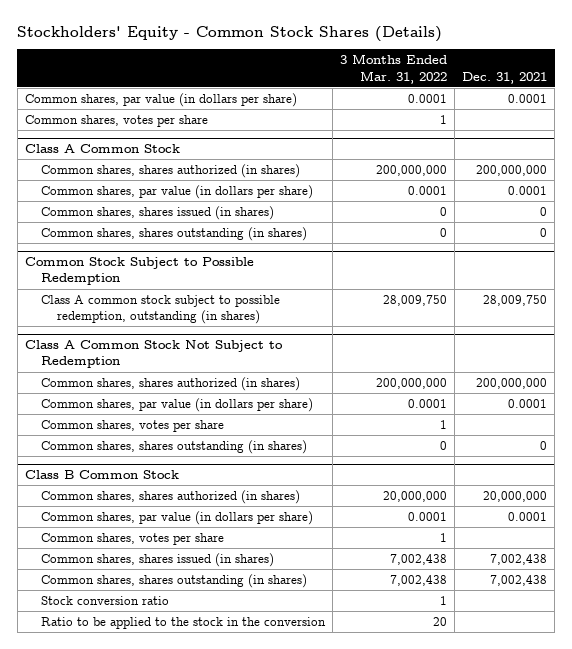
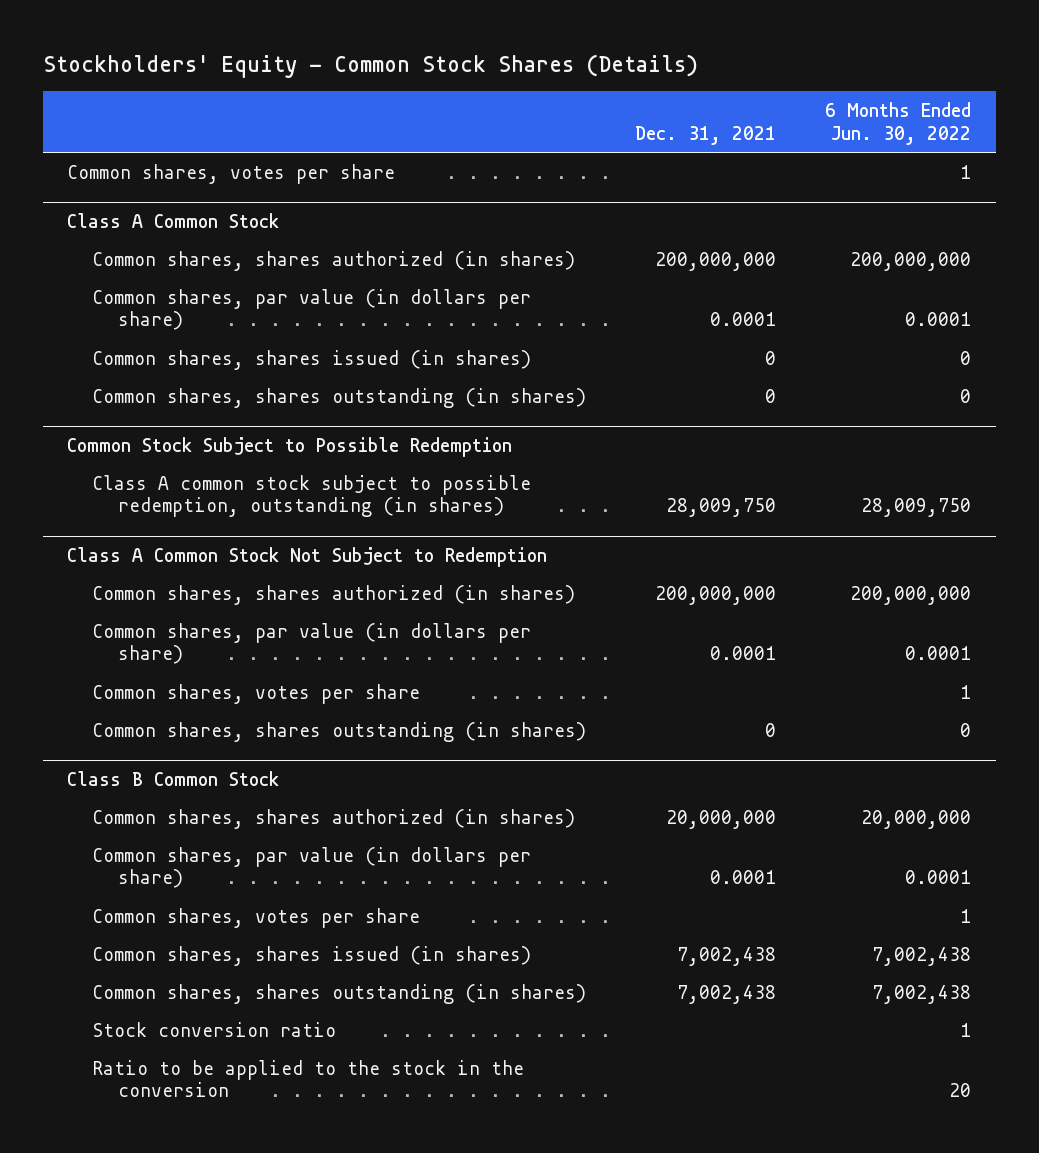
- | 3 Months Ended Mar. 31, 2022 | Dec. 31, 2021
+ | Dec. 31, 2021 | 6 Months Ended Jun. 30, 2022
- Common shares, par value (in dollars per share) | 0.0001 | 0.0001

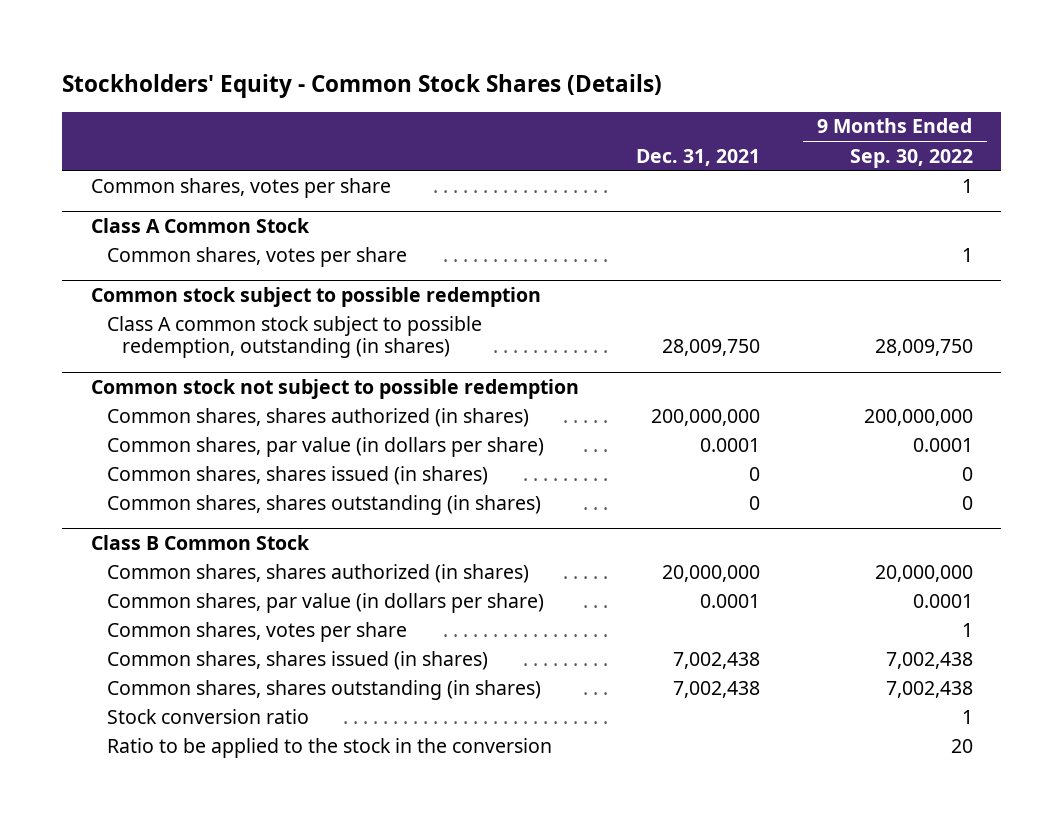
- | Dec. 31, 2021 | 6 Months Ended Jun. 30, 2022
+ | Dec. 31, 2021 | 9 Months Ended Sep. 30, 2022
@ Class A Common Stock
- Common shares, shares authorized (in shares) | 200,000,000 | 200,000,000
- Common shares, par value (in dollars per share) | 0.0001 | 0.0001
- Common shares, shares issued (in shares) | 0 | 0
- Common shares, shares outstanding (in shares) | 0 | 0
- Common Stock Subject to Possible Redemption
@ Class A Common Stock
+ Common shares, votes per share | | 1
+ Common stock subject to possible redemption
- Class A Common Stock Not Subject to Redemption
+ Common stock not subject to possible redemption
- Common shares, votes per share | | 1
+ Common shares, shares issued (in shares) | 0 | 0

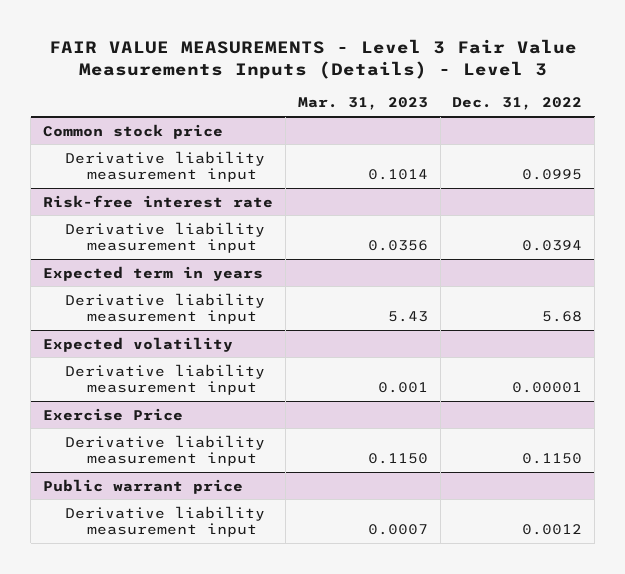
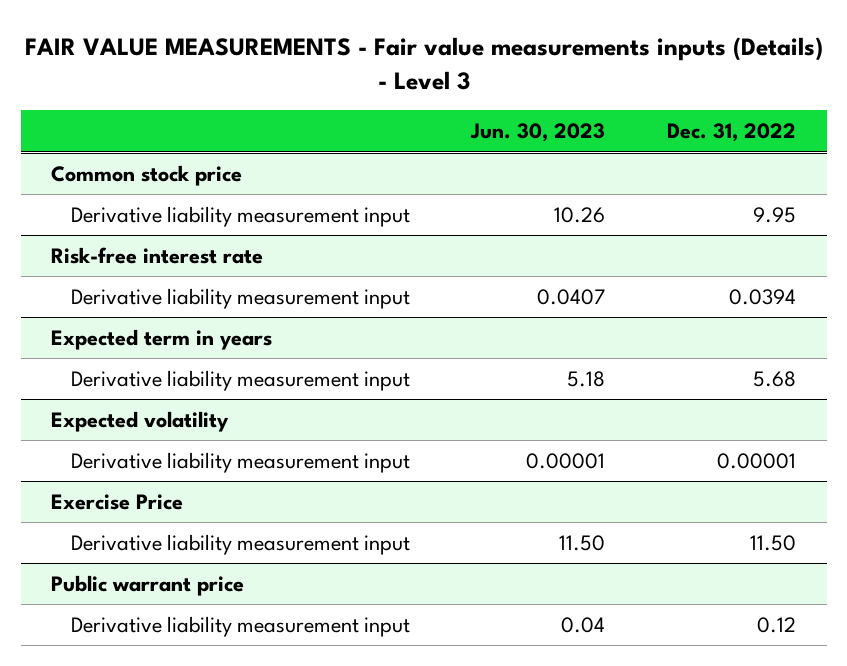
- FAIR VALUE MEASUREMENTS - Level 3 Fair Value Measurements Inputs (Details) - Level 3
+ FAIR VALUE MEASUREMENTS - Fair value measurements inputs (Details) - Level 3
- | Mar. 31, 2023 | Dec. 31, 2022
+ | Jun. 30, 2023 | Dec. 31, 2022
@ Common stock price
- Derivative liability measurement input | 0.1014 | 0.0995
+ Derivative liability measurement input | 10.26 | 9.95
@ Exercise Price
- Derivative liability measurement input | 0.1150 | 0.1150
+ Derivative liability measurement input | 11.50 | 11.50
@ Public warrant price
- Derivative liability measurement input | 0.0007 | 0.0012
+ Derivative liability measurement input | 0.04 | 0.12

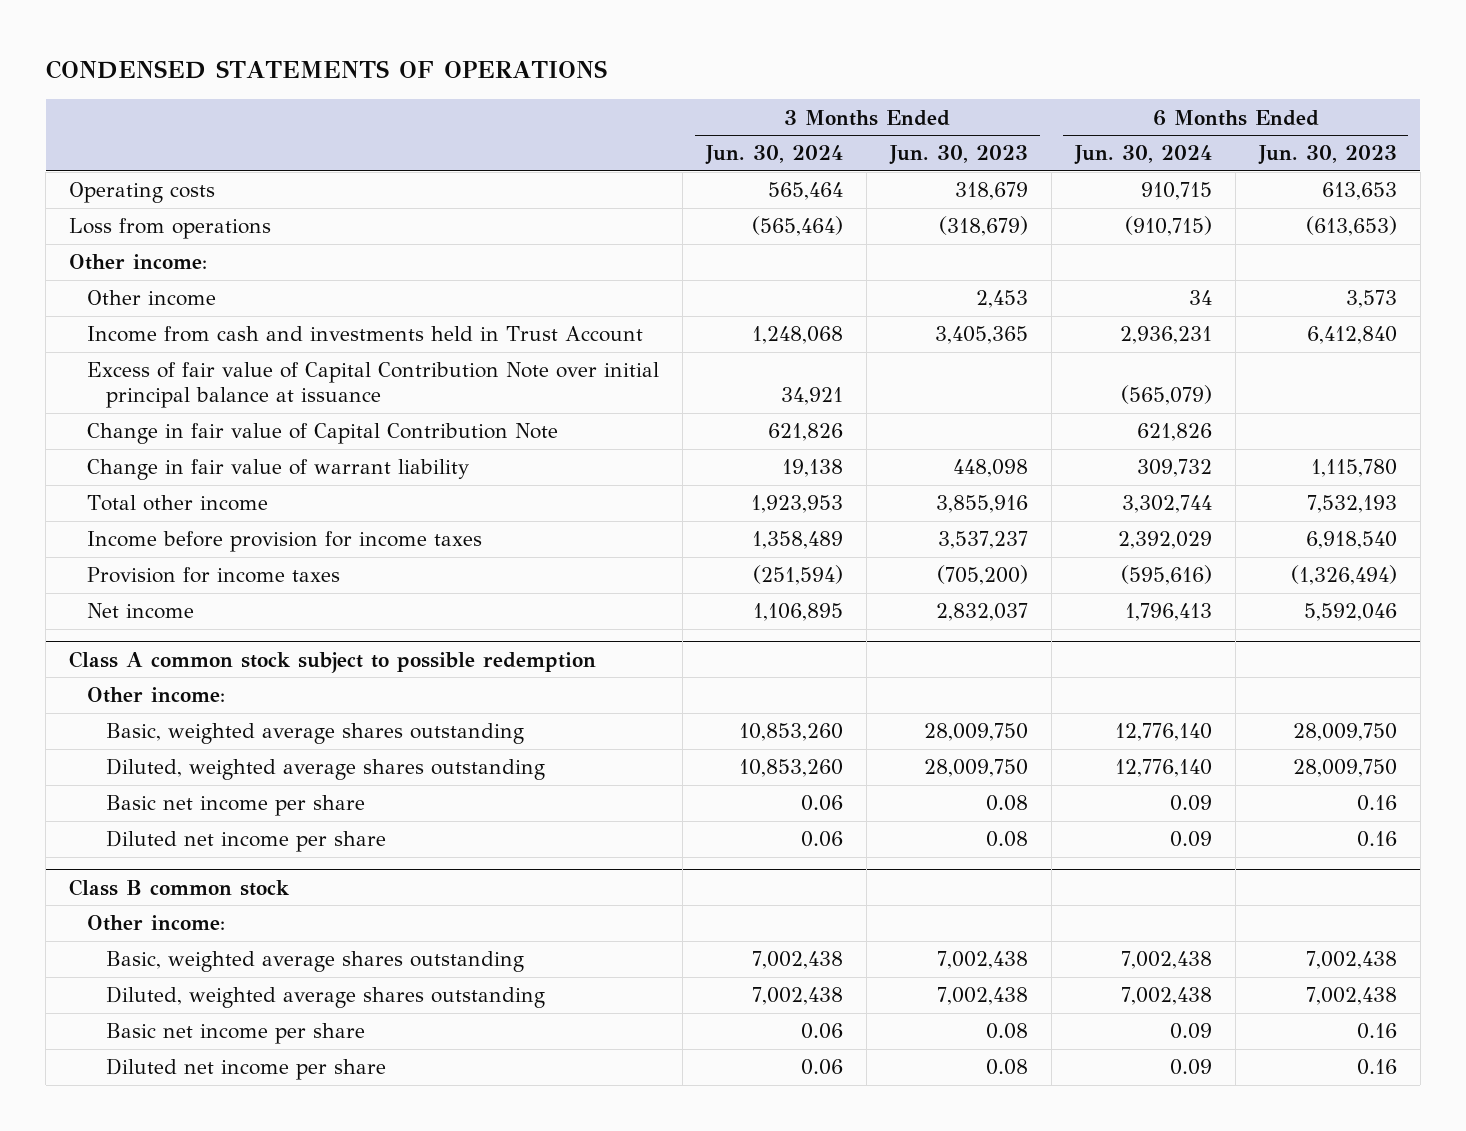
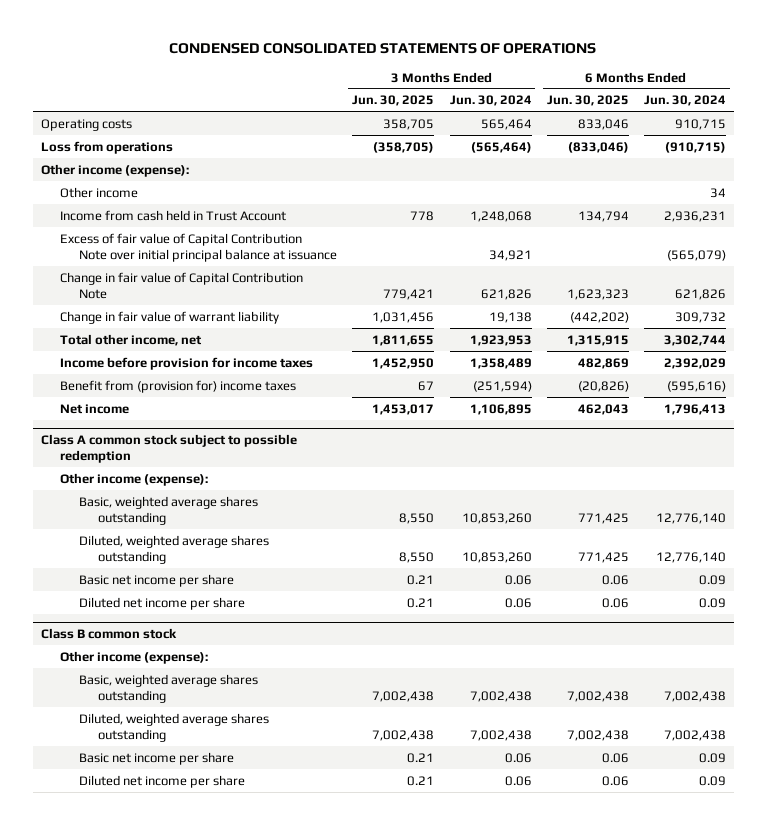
- CONDENSED STATEMENTS OF OPERATIONS
+ CONDENSED CONSOLIDATED STATEMENTS OF OPERATIONS
- | 3 Months Ended Jun. 30, 2024 | 3 Months Ended Jun. 30, 2023 | 6 Months Ended Jun. 30, 2024 | 6 Months Ended Jun. 30, 2023
+ | 3 Months Ended Jun. 30, 2025 | 3 Months Ended Jun. 30, 2024 | 6 Months Ended Jun. 30, 2025 | 6 Months Ended Jun. 30, 2024
- Other income:
+ Other income (expense):
- Income from cash and investments held in Trust Account | 1,248,068 | 3,405,365 | 2,936,231 | 6,412,840
+ Income from cash held in Trust Account | 778 | 1,248,068 | 134,794 | 2,936,231
- Total other income | 1,923,953 | 3,855,916 | 3,302,744 | 7,532,193
+ Total other income, net | 1,811,655 | 1,923,953 | 1,315,915 | 3,302,744
- Provision for income taxes | (251,594) | (705,200) | (595,616) | (1,326,494)
+ Benefit from (provision for) income taxes | 67 | (251,594) | (20,826) | (595,616)
@ Class A common stock subject to possible redemption
- Other income:
+ Other income (expense):
@ Class B common stock
- Other income:
+ Other income (expense):

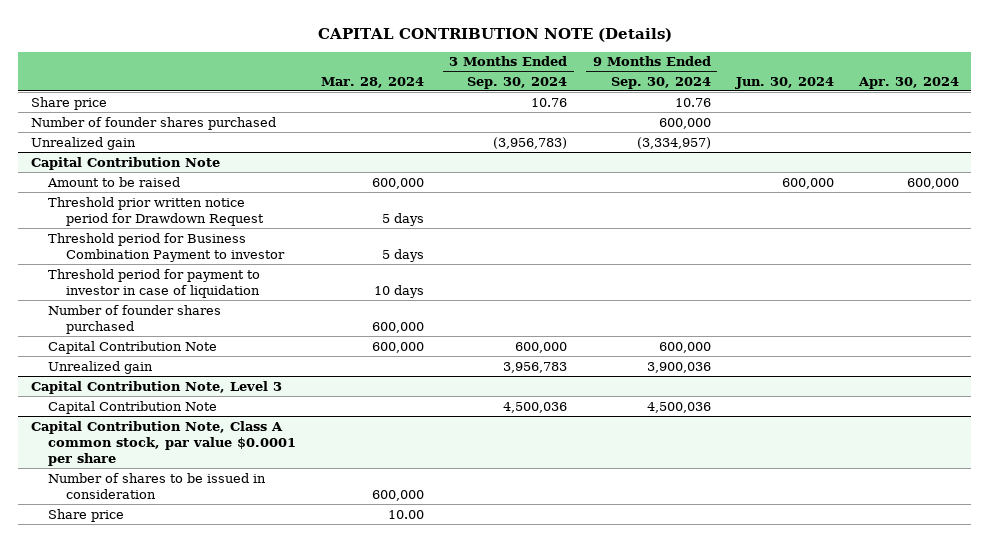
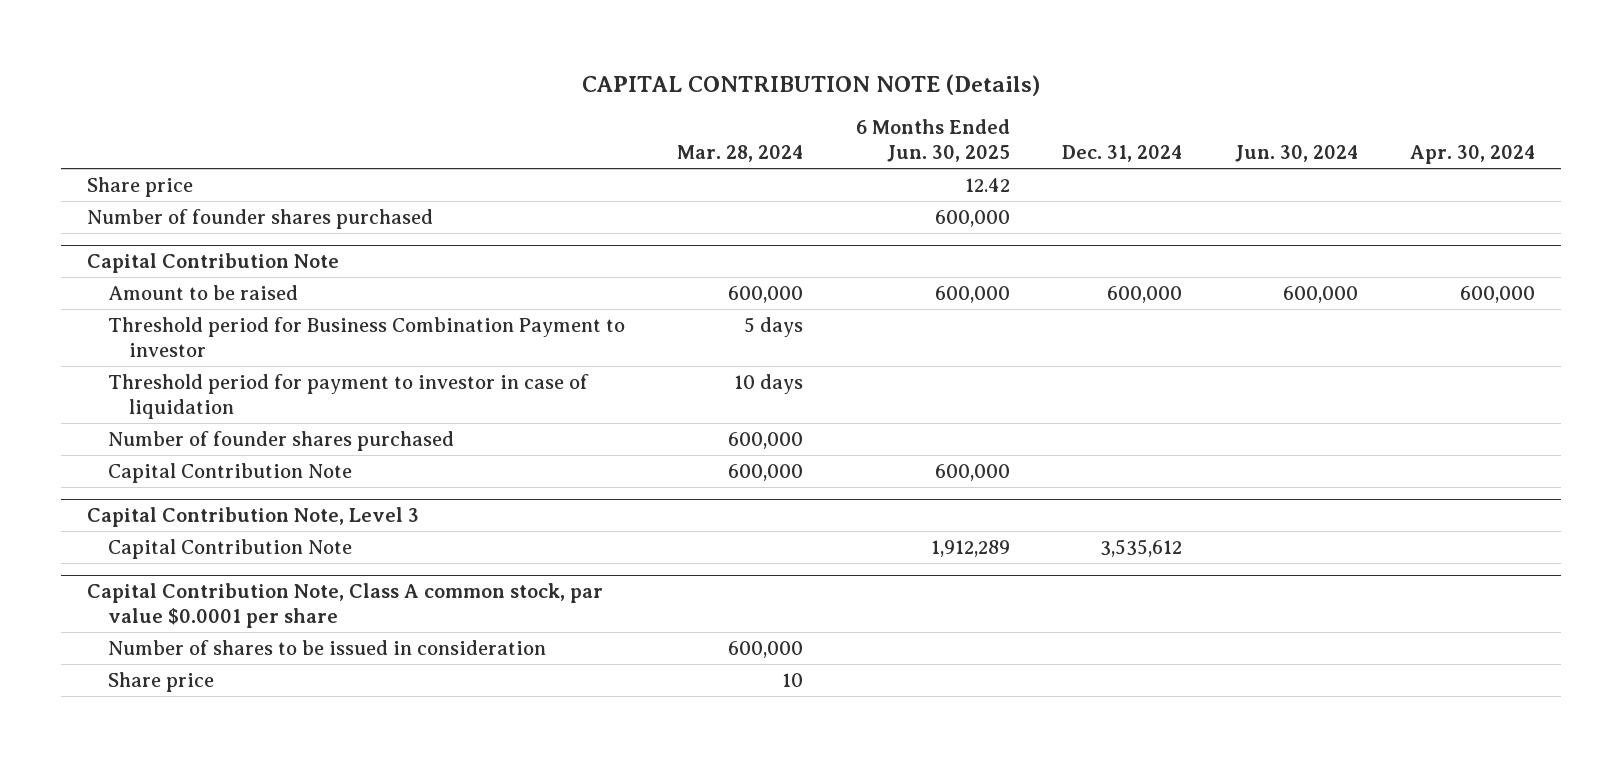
- | Mar. 28, 2024 | 3 Months Ended Sep. 30, 2024 | 9 Months Ended Sep. 30, 2024 | Jun. 30, 2024 | Apr. 30, 2024
+ | Mar. 28, 2024 | 6 Months Ended Jun. 30, 2025 | Dec. 31, 2024 | Jun. 30, 2024 | Apr. 30, 2024
- Unrealized gain | | (3,956,783) | (3,334,957) | |
@ Capital Contribution Note
- Threshold prior written notice period for Drawdown Request | 5 days | | | |
- Unrealized gain | | 3,956,783 | 3,900,036 | |
@ Capital Contribution Note, Class A common stock, par value $0.0001 per share
- Share price | 10.00 | | | |
+ Share price | 10 | | | |

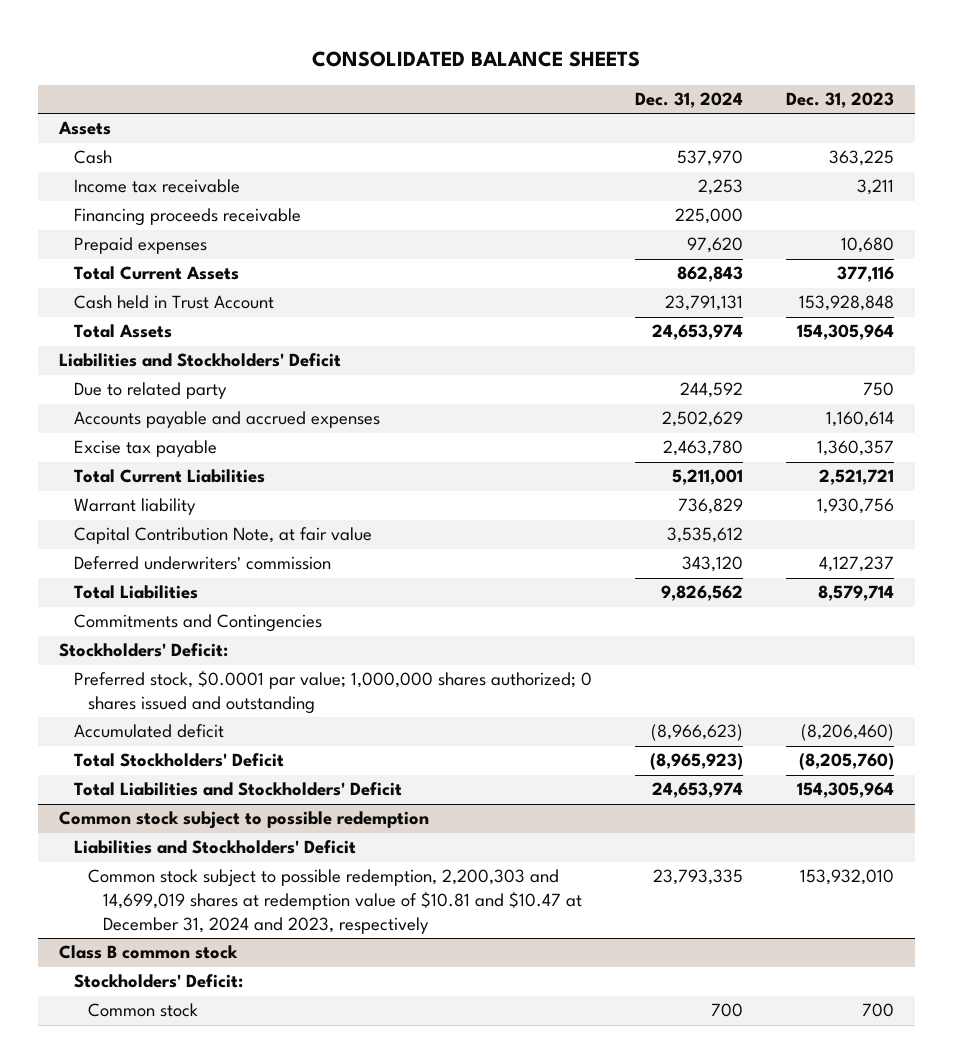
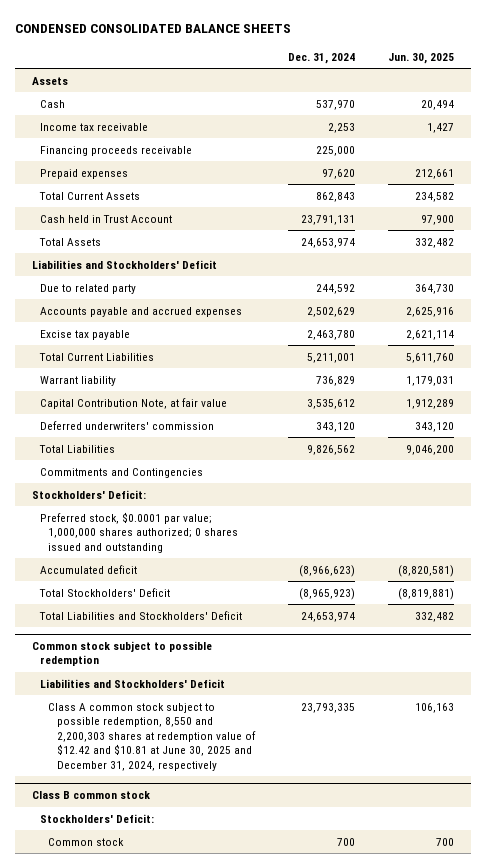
- CONSOLIDATED BALANCE SHEETS
+ CONDENSED CONSOLIDATED BALANCE SHEETS
- | Dec. 31, 2024 | Dec. 31, 2023
+ | Dec. 31, 2024 | Jun. 30, 2025
@ Common stock subject to possible redemption
- Common stock subject to possible redemption, 2,200,303 and 14,699,019 shares at redemption value of $10.81 and $10.47 at December 31, 2024 and 2023, respectively | 23,793,335 | 153,932,010
+ Class A common stock subject to possible redemption, 8,550 and 2,200,303 shares at redemption value of $12.42 and $10.81 at June 30, 2025 and December 31, 2024, respectively | 23,793,335 | 106,163

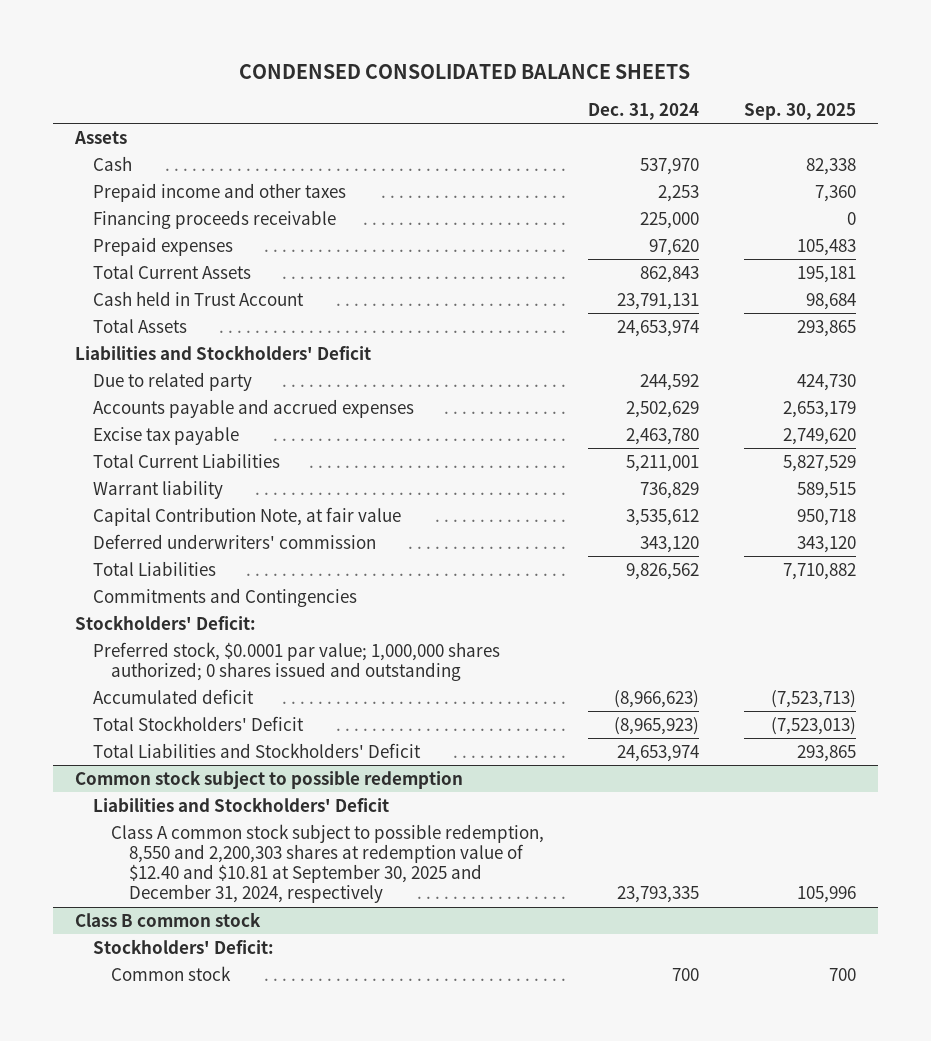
- | Dec. 31, 2024 | Jun. 30, 2025
+ | Dec. 31, 2024 | Sep. 30, 2025
- Income tax receivable | 2,253 | 1,427
+ Prepaid income and other taxes | 2,253 | 7,360
@ Common stock subject to possible redemption
- Class A common stock subject to possible redemption, 8,550 and 2,200,303 shares at redemption value of $12.42 and $10.81 at June 30, 2025 and December 31, 2024, respectively | 23,793,335 | 106,163
+ Class A common stock subject to possible redemption, 8,550 and 2,200,303 shares at redemption value of $12.40 and $10.81 at September 30, 2025 and December 31, 2024, respectively | 23,793,335 | 105,996

